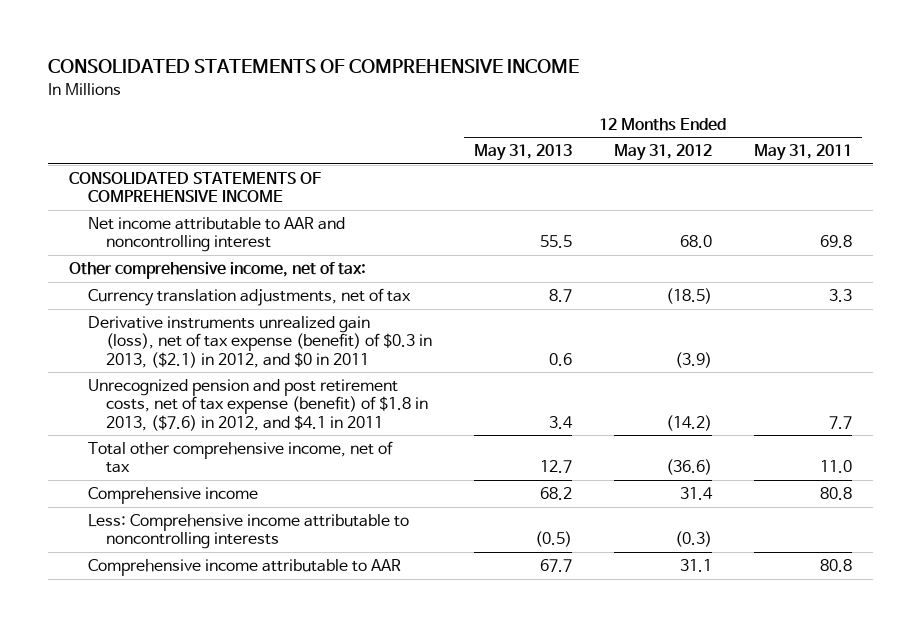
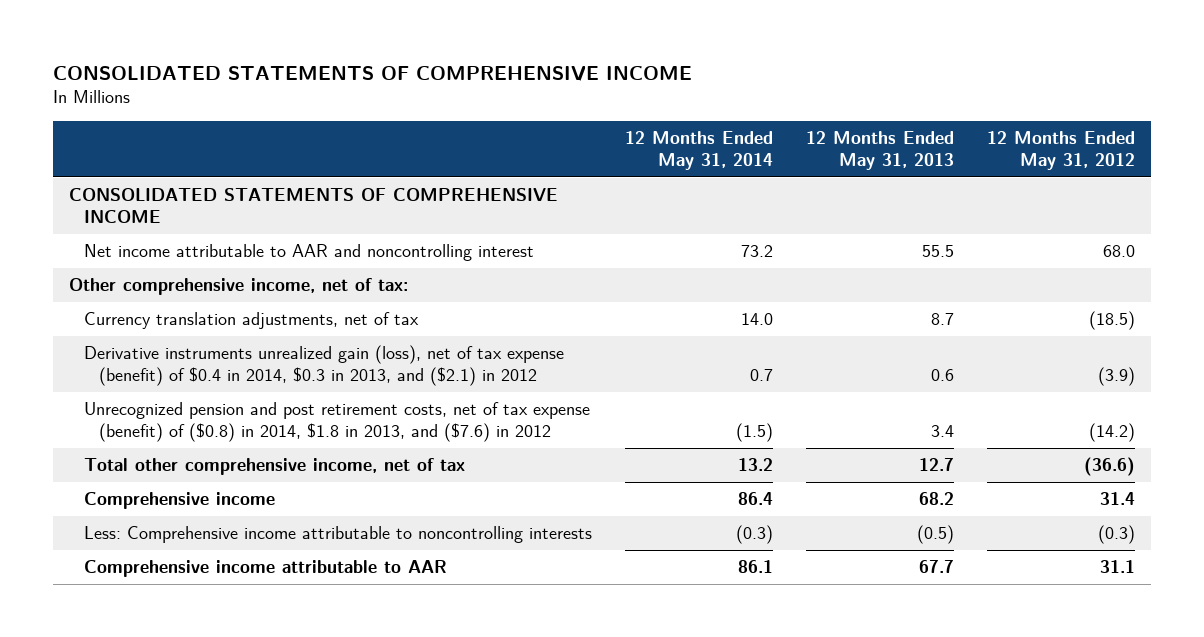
- | 12 Months Ended May 31, 2013 | 12 Months Ended May 31, 2012 | 12 Months Ended May 31, 2011
+ | 12 Months Ended May 31, 2014 | 12 Months Ended May 31, 2013 | 12 Months Ended May 31, 2012
- Derivative instruments unrealized gain (loss), net of tax expense (benefit) of $0.3 in 2013, ($2.1) in 2012, and $0 in 2011 | 0.6 | (3.9) |
- Unrecognized pension and post retirement costs, net of tax expense (benefit) of $1.8 in 2013, ($7.6) in 2012, and $4.1 in 2011 | 3.4 | (14.2) | 7.7
+ Derivative instruments unrealized gain (loss), net of tax expense (benefit) of $0.4 in 2014, $0.3 in 2013, and ($2.1) in 2012 | 0.7 | 0.6 | (3.9)
+ Unrecognized pension and post retirement costs, net of tax expense (benefit) of ($0.8) in 2014, $1.8 in 2013, and ($7.6) in 2012 | (1.5) | 3.4 | (14.2)

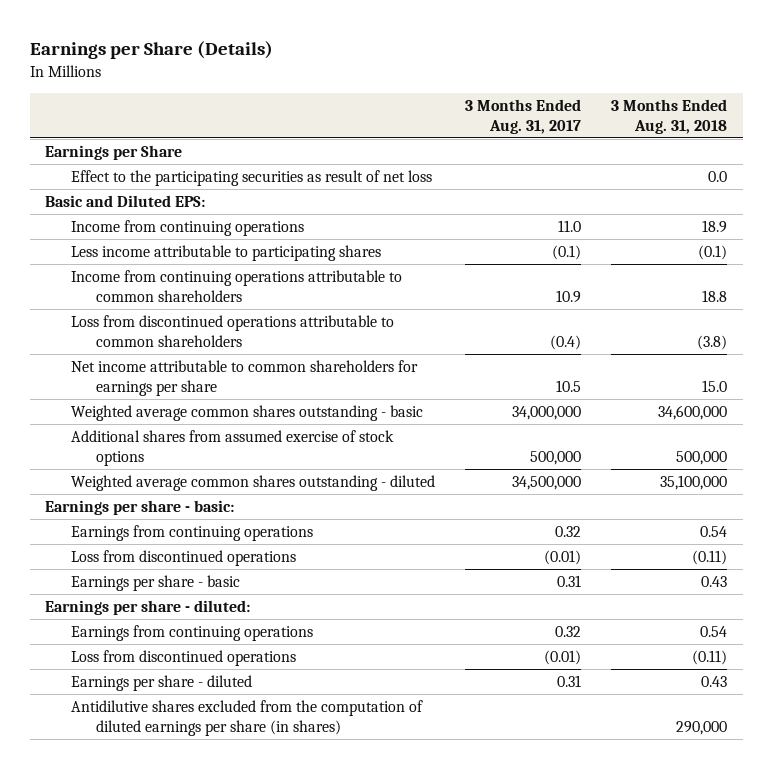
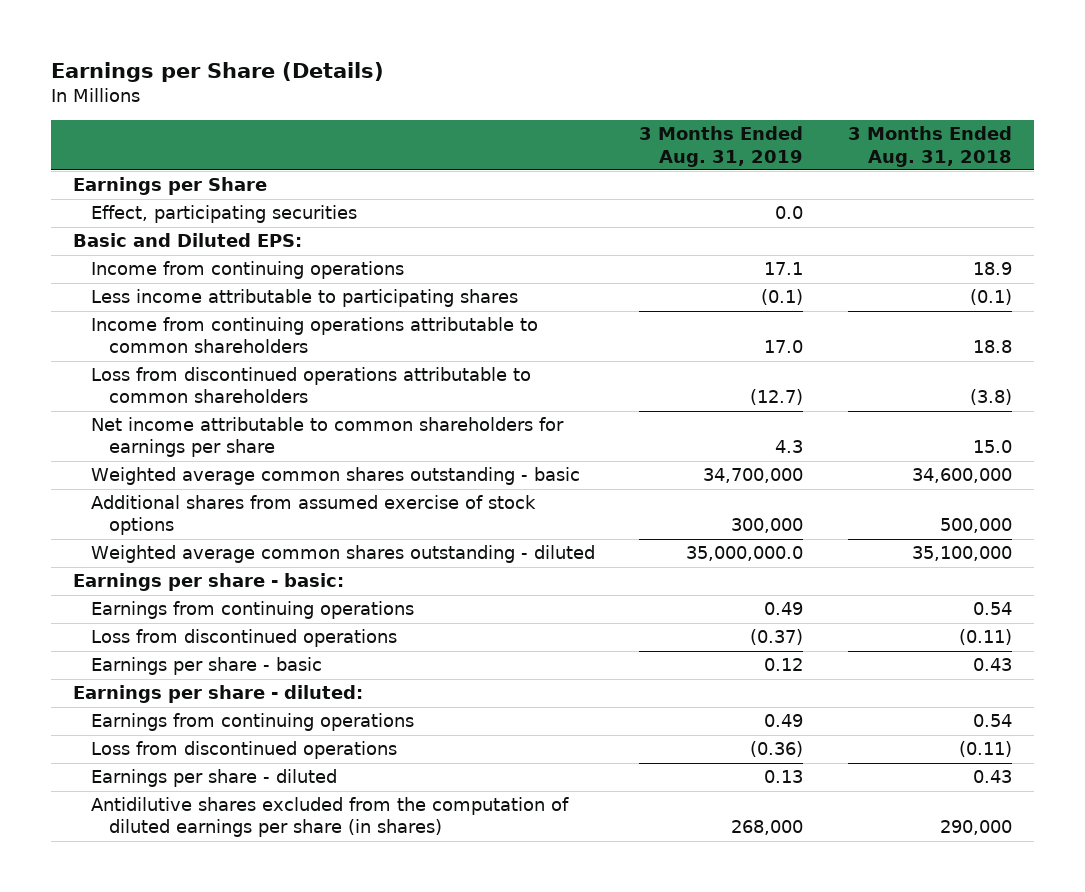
- | 3 Months Ended Aug. 31, 2017 | 3 Months Ended Aug. 31, 2018
+ | 3 Months Ended Aug. 31, 2019 | 3 Months Ended Aug. 31, 2018
- Effect to the participating securities as result of net loss | | 0.0
+ Effect, participating securities | 0.0 |

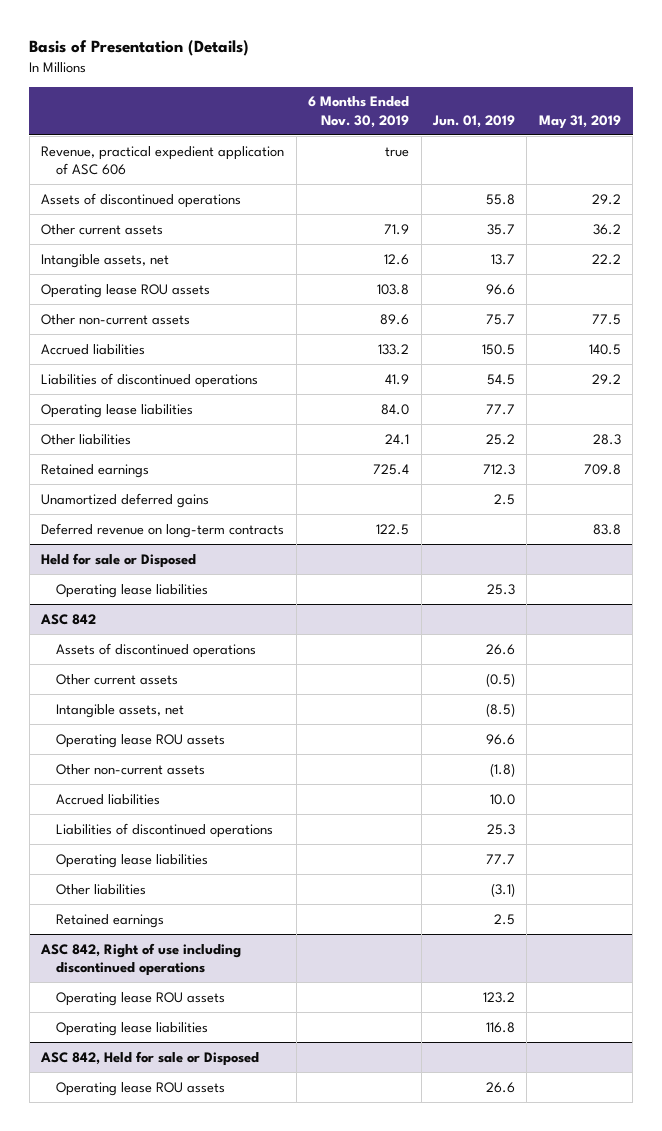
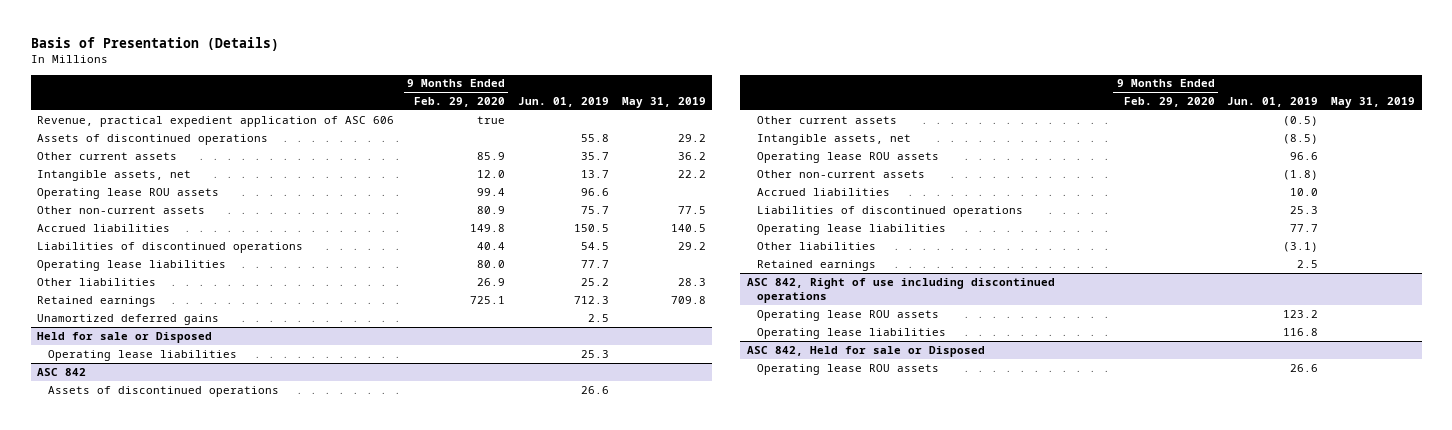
- | 6 Months Ended Nov. 30, 2019 | Jun. 01, 2019 | May 31, 2019
+ | 9 Months Ended Feb. 29, 2020 | Jun. 01, 2019 | May 31, 2019
- Deferred revenue on long-term contracts | 122.5 | | 83.8

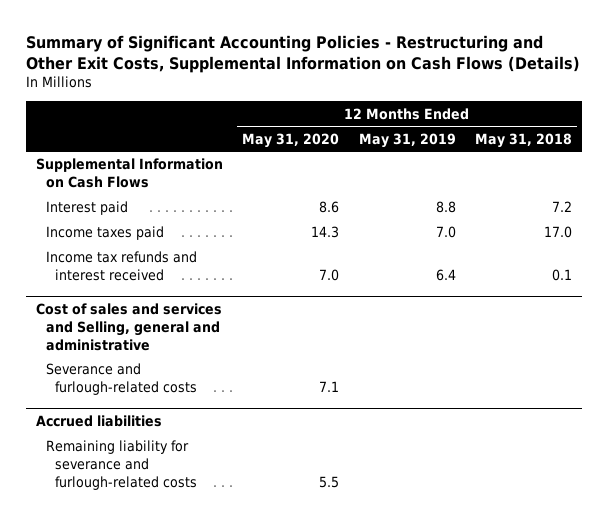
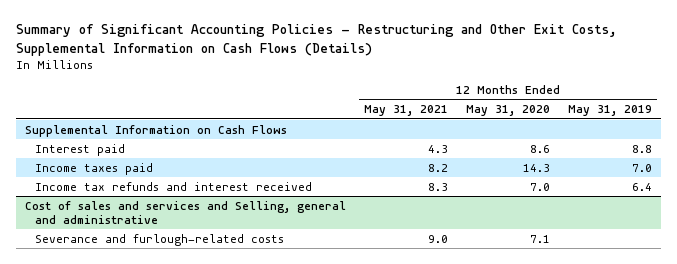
- | 12 Months Ended May 31, 2020 | 12 Months Ended May 31, 2019 | 12 Months Ended May 31, 2018
+ | 12 Months Ended May 31, 2021 | 12 Months Ended May 31, 2020 | 12 Months Ended May 31, 2019
- Accrued liabilities
- Remaining liability for severance and furlough-related costs | 5.5 | |

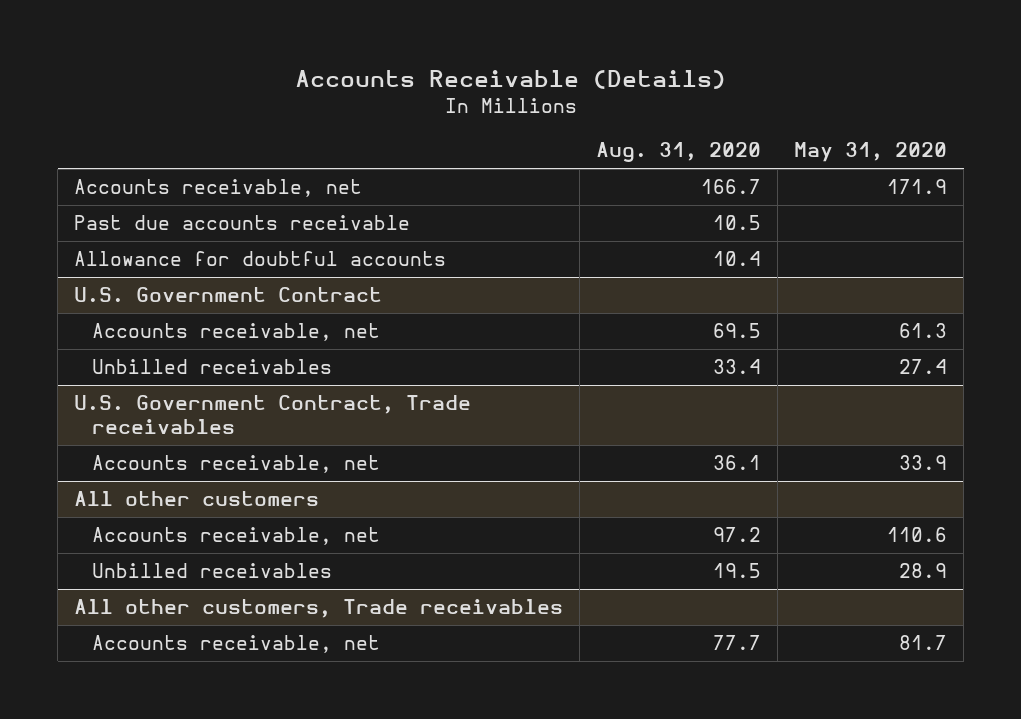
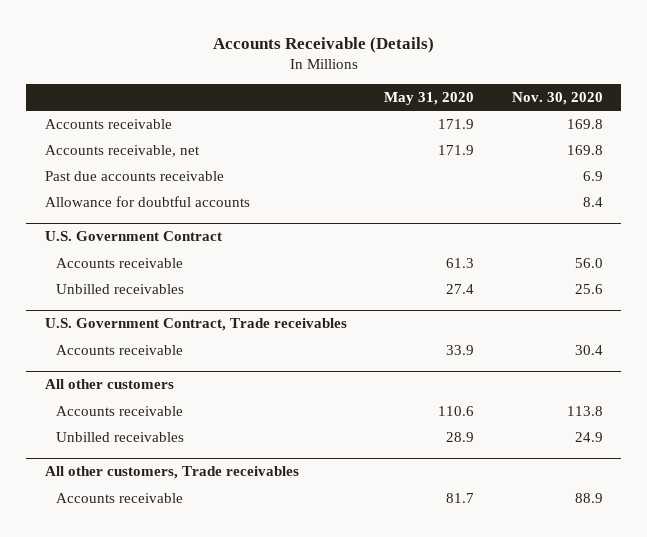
- | Aug. 31, 2020 | May 31, 2020
+ | May 31, 2020 | Nov. 30, 2020
+ Accounts receivable | 171.9 | 169.8
@ U.S. Government Contract
- Accounts receivable, net | 69.5 | 61.3
+ Accounts receivable | 61.3 | 56.0
@ U.S. Government Contract, Trade receivables
- Accounts receivable, net | 36.1 | 33.9
+ Accounts receivable | 33.9 | 30.4
@ All other customers
- Accounts receivable, net | 97.2 | 110.6
+ Accounts receivable | 110.6 | 113.8
@ All other customers, Trade receivables
- Accounts receivable, net | 77.7 | 81.7
+ Accounts receivable | 81.7 | 88.9

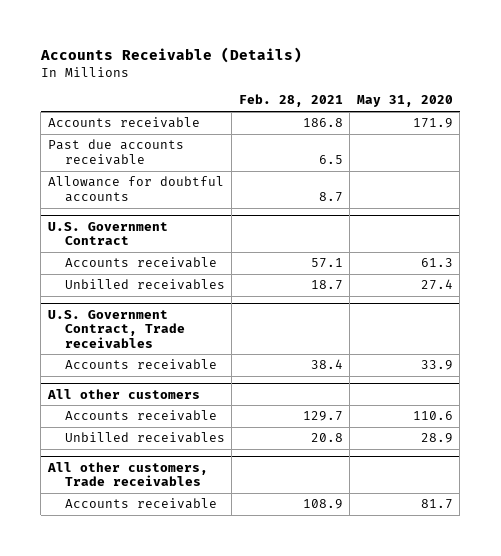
- | May 31, 2020 | Nov. 30, 2020
+ | Feb. 28, 2021 | May 31, 2020
- Accounts receivable, net | 171.9 | 169.8

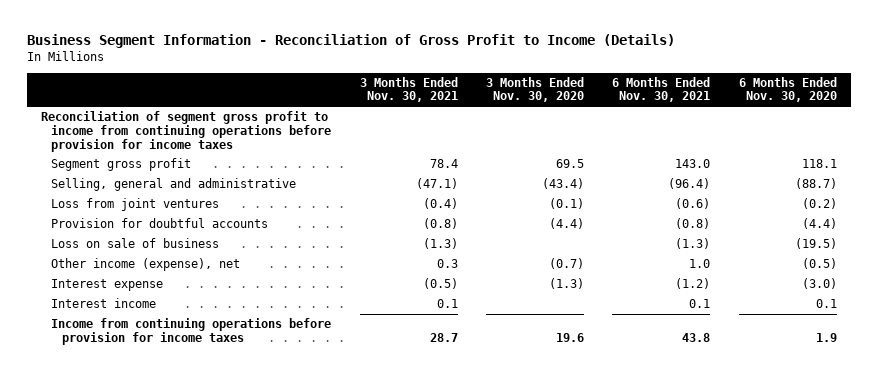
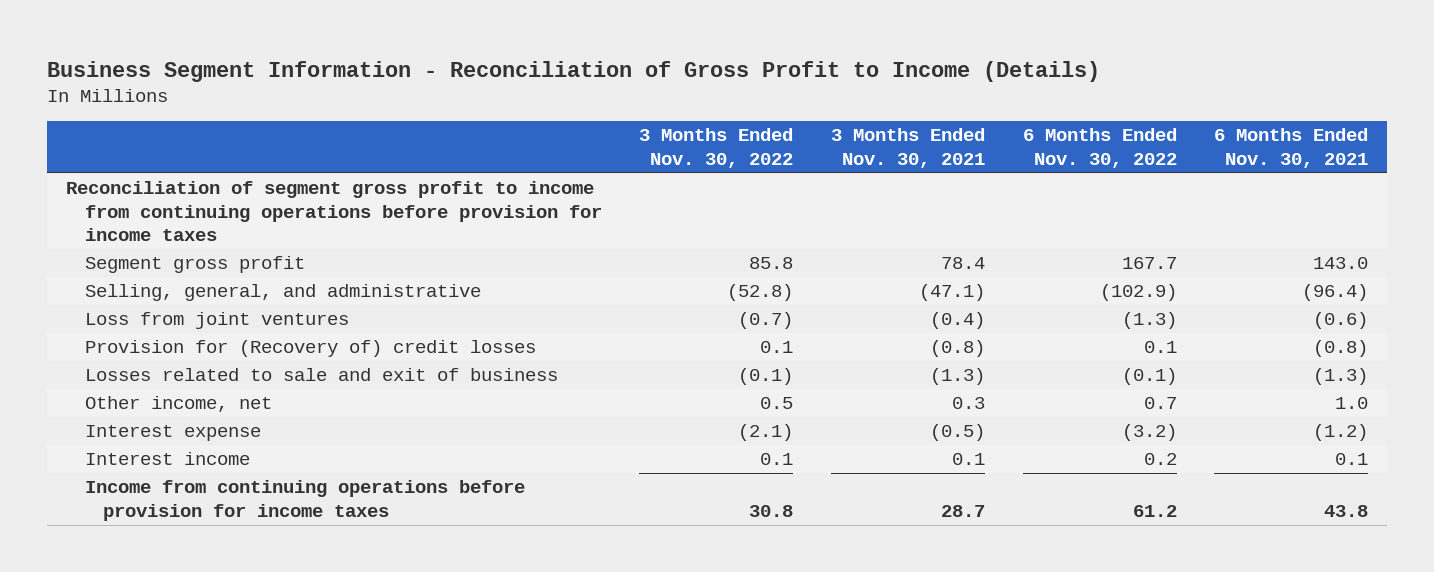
- | 3 Months Ended Nov. 30, 2021 | 3 Months Ended Nov. 30, 2020 | 6 Months Ended Nov. 30, 2021 | 6 Months Ended Nov. 30, 2020
+ | 3 Months Ended Nov. 30, 2022 | 3 Months Ended Nov. 30, 2021 | 6 Months Ended Nov. 30, 2022 | 6 Months Ended Nov. 30, 2021
- Selling, general and administrative | (47.1) | (43.4) | (96.4) | (88.7)
+ Selling, general, and administrative | (52.8) | (47.1) | (102.9) | (96.4)
- Provision for doubtful accounts | (0.8) | (4.4) | (0.8) | (4.4)
- Loss on sale of business | (1.3) | | (1.3) | (19.5)
- Other income (expense), net | 0.3 | (0.7) | 1.0 | (0.5)
+ Provision for (Recovery of) credit losses | 0.1 | (0.8) | 0.1 | (0.8)
+ Losses related to sale and exit of business | (0.1) | (1.3) | (0.1) | (1.3)
+ Other income, net | 0.5 | 0.3 | 0.7 | 1.0

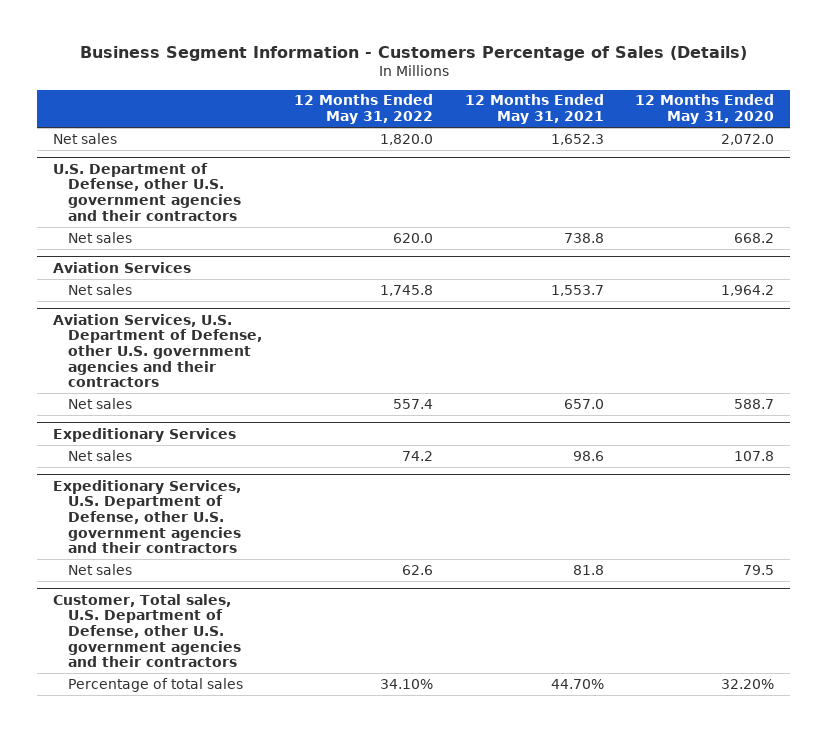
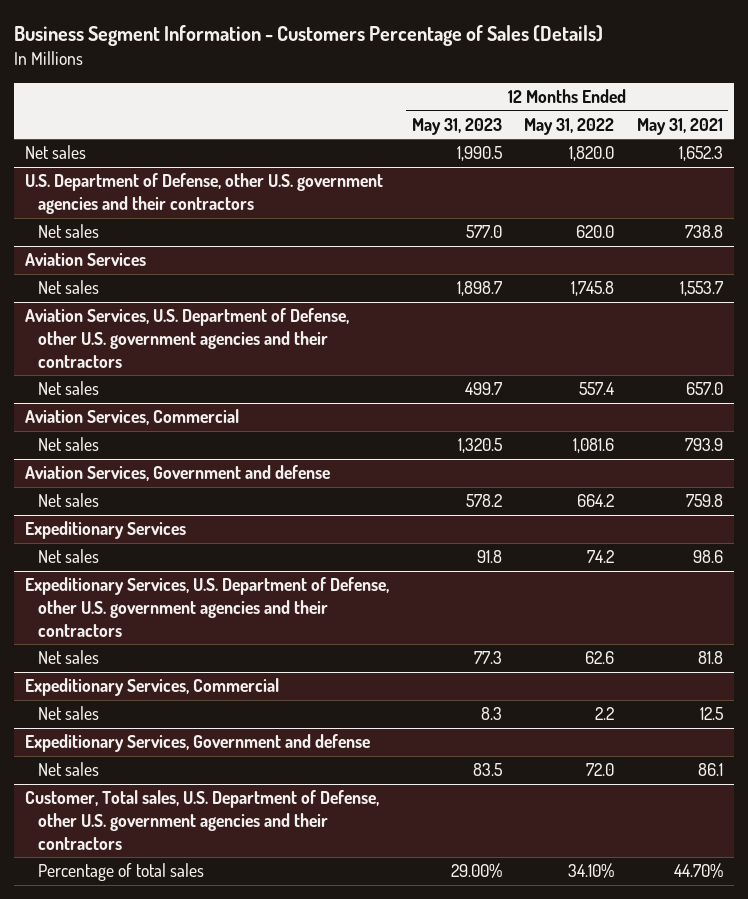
- | 12 Months Ended May 31, 2022 | 12 Months Ended May 31, 2021 | 12 Months Ended May 31, 2020
+ | 12 Months Ended May 31, 2023 | 12 Months Ended May 31, 2022 | 12 Months Ended May 31, 2021
+ Aviation Services, Commercial
+ Net sales | 1,320.5 | 1,081.6 | 793.9
+ Aviation Services, Government and defense
+ Net sales | 578.2 | 664.2 | 759.8
+ Expeditionary Services, Commercial
+ Net sales | 8.3 | 2.2 | 12.5
+ Expeditionary Services, Government and defense
+ Net sales | 83.5 | 72.0 | 86.1

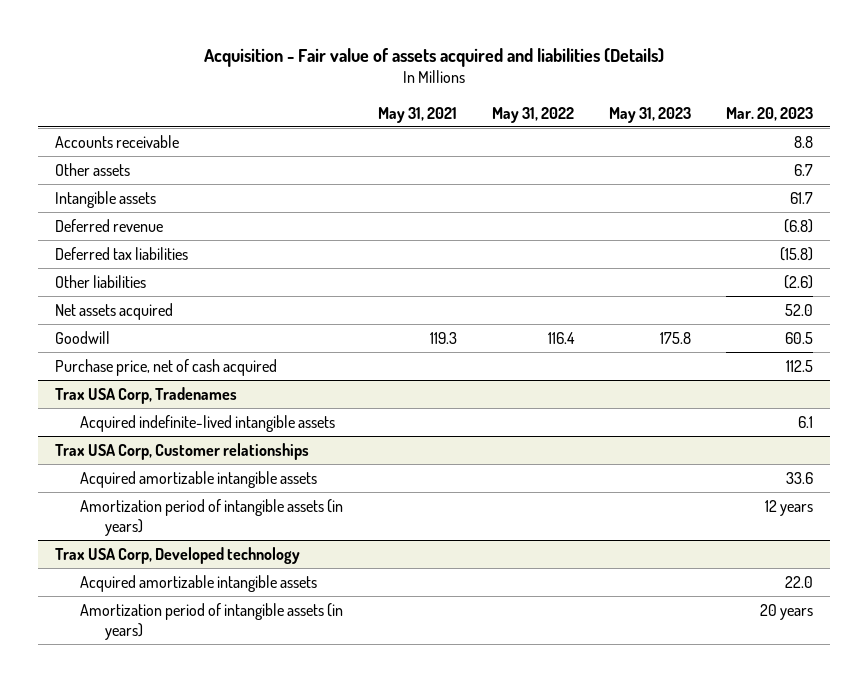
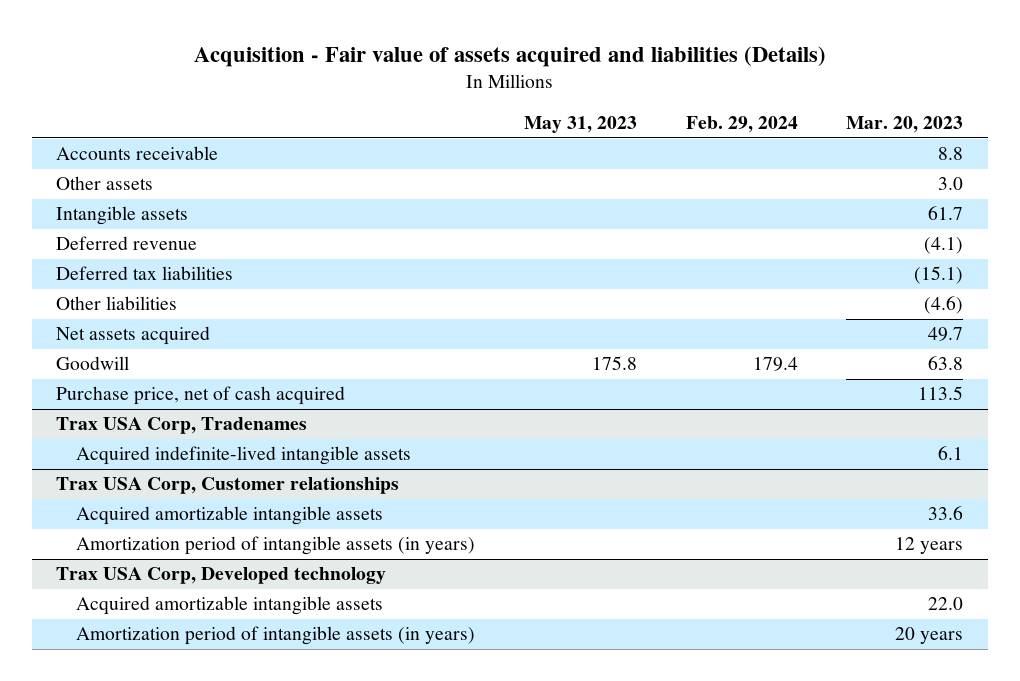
- | May 31, 2021 | May 31, 2022 | May 31, 2023 | Mar. 20, 2023
+ | May 31, 2023 | Feb. 29, 2024 | Mar. 20, 2023
- Other assets | | | | 6.7
+ Other assets | | | 3.0
- Deferred revenue | | | | (6.8)
- Deferred tax liabilities | | | | (15.8)
- Other liabilities | | | | (2.6)
- Net assets acquired | | | | 52.0
- Goodwill | 119.3 | 116.4 | 175.8 | 60.5
- Purchase price, net of cash acquired | | | | 112.5
+ Deferred revenue | | | (4.1)
+ Deferred tax liabilities | | | (15.1)
+ Other liabilities | | | (4.6)
+ Net assets acquired | | | 49.7
+ Goodwill | 175.8 | 179.4 | 63.8
+ Purchase price, net of cash acquired | | | 113.5

